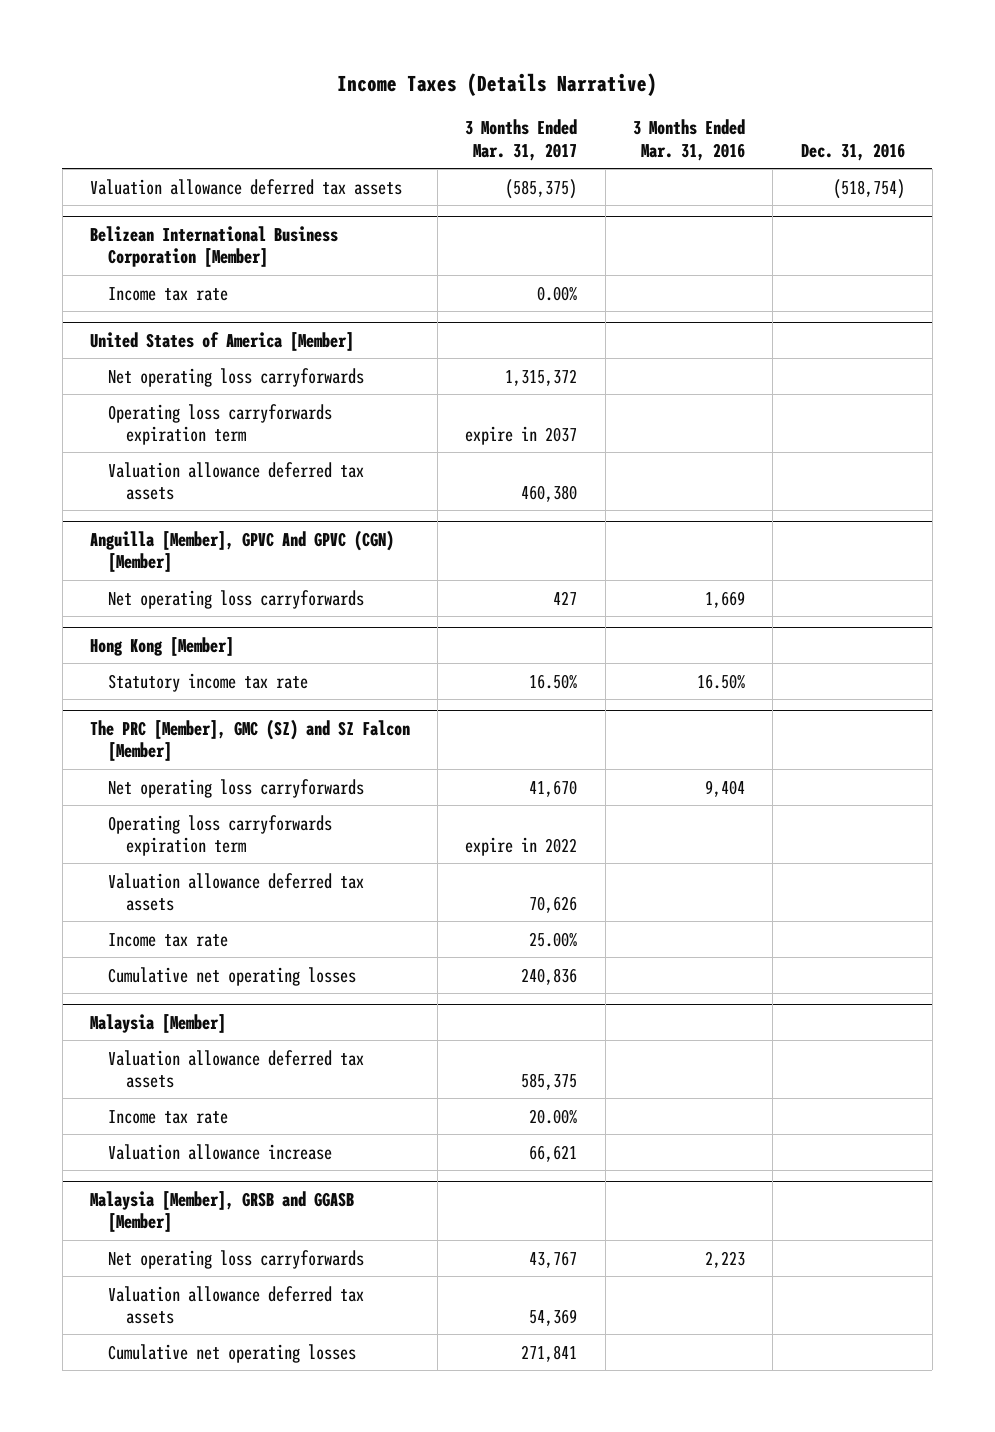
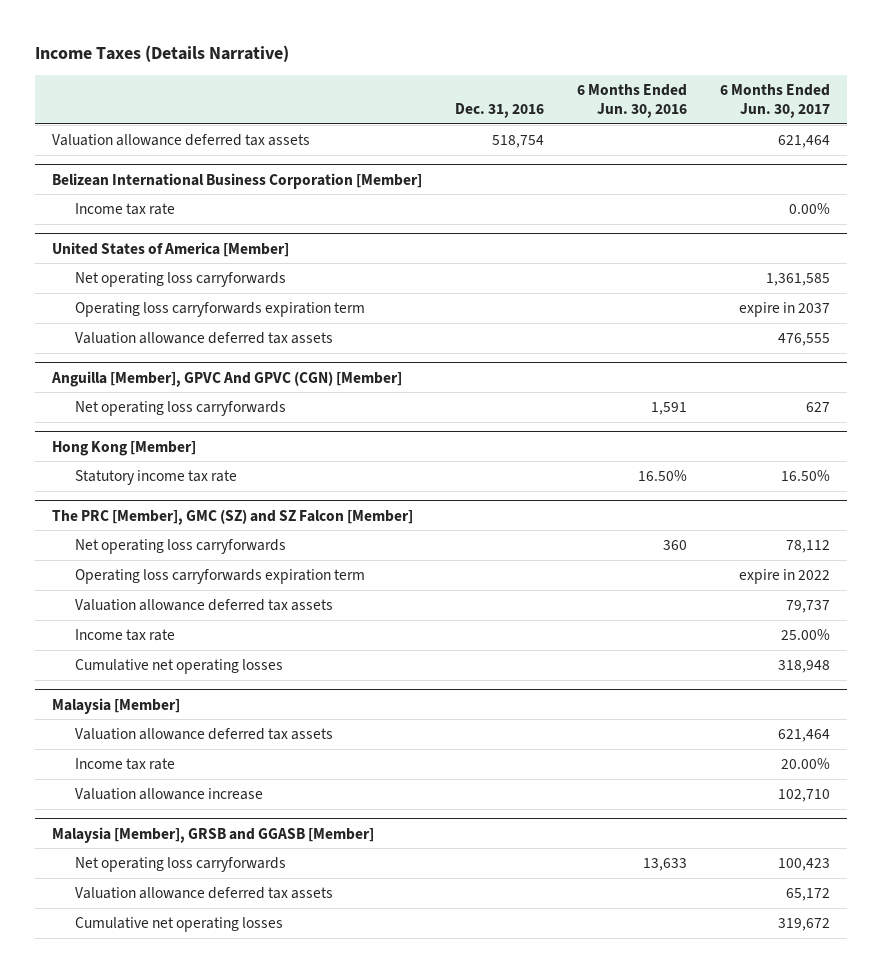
- | 3 Months Ended Mar. 31, 2017 | 3 Months Ended Mar. 31, 2016 | Dec. 31, 2016
+ | Dec. 31, 2016 | 6 Months Ended Jun. 30, 2016 | 6 Months Ended Jun. 30, 2017
- Valuation allowance deferred tax assets | (585,375) | | (518,754)
+ Valuation allowance deferred tax assets | 518,754 | | 621,464

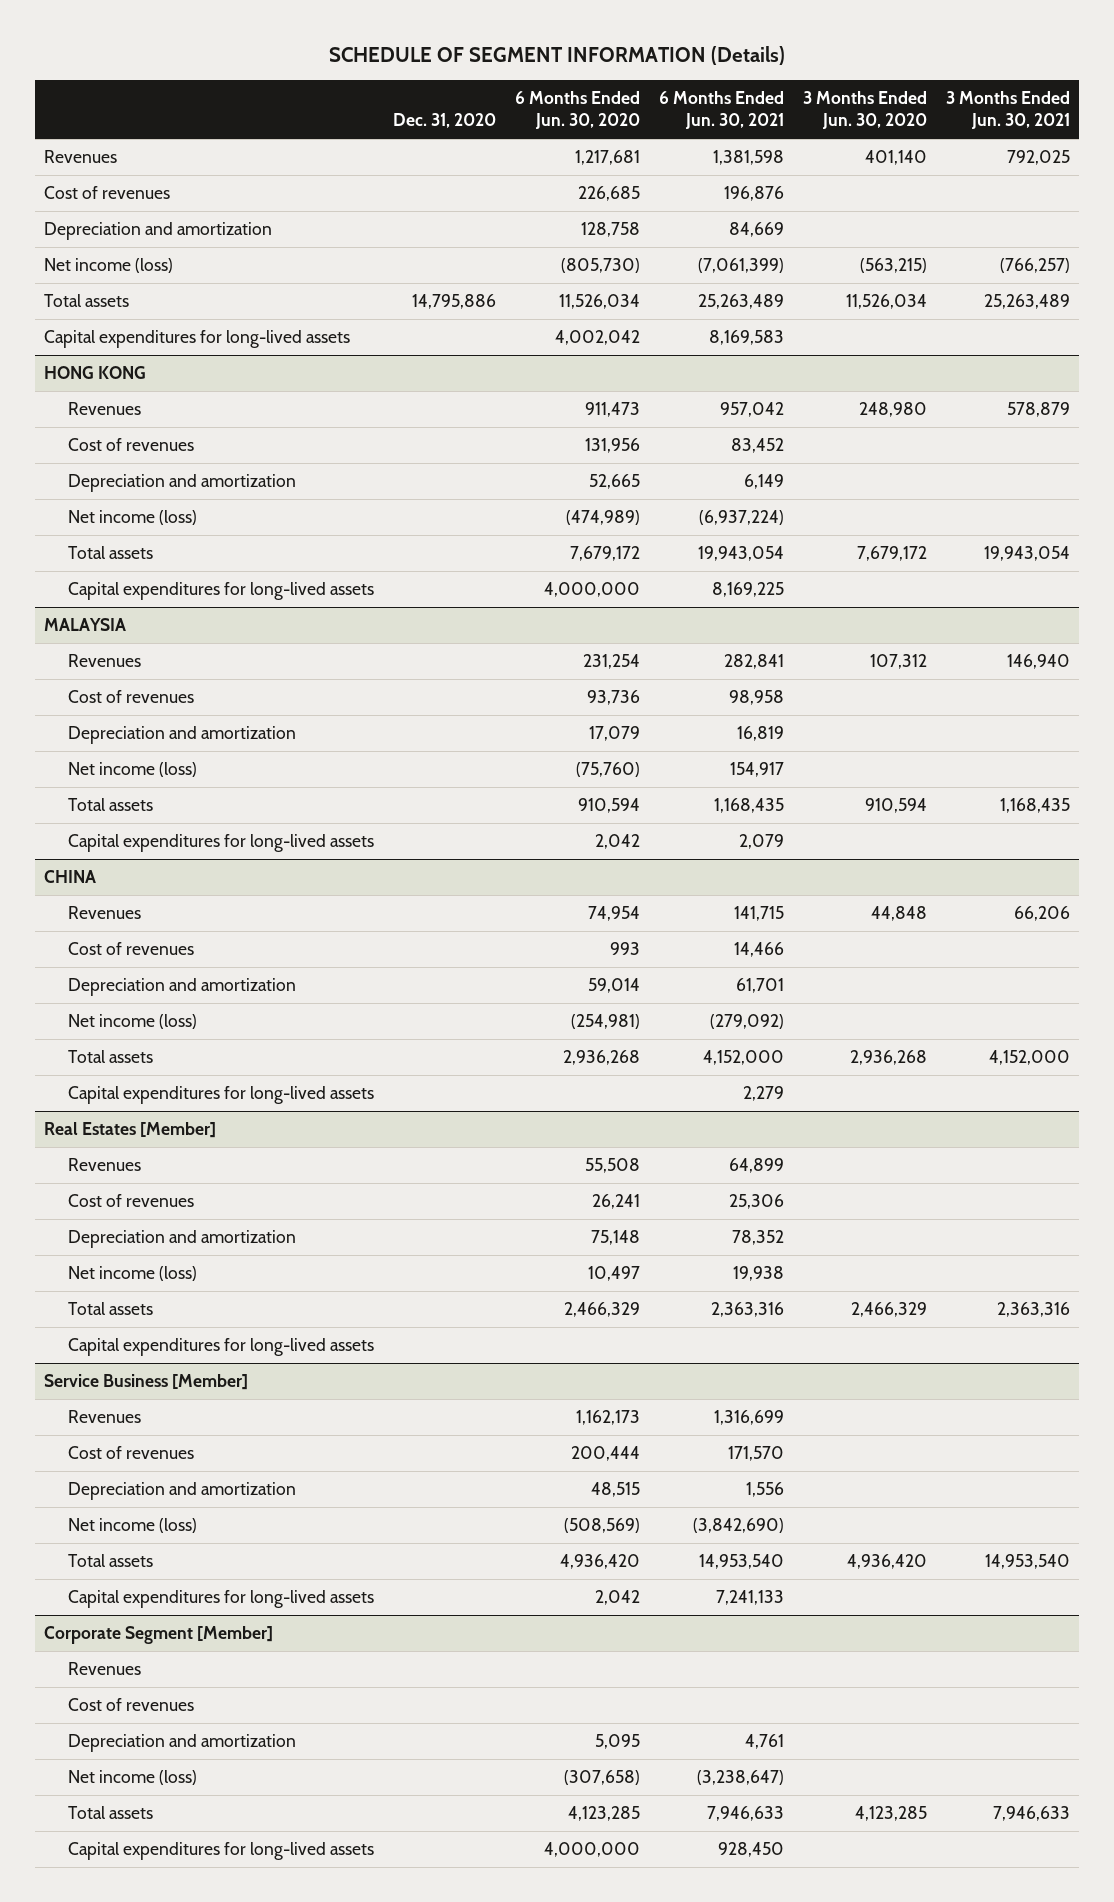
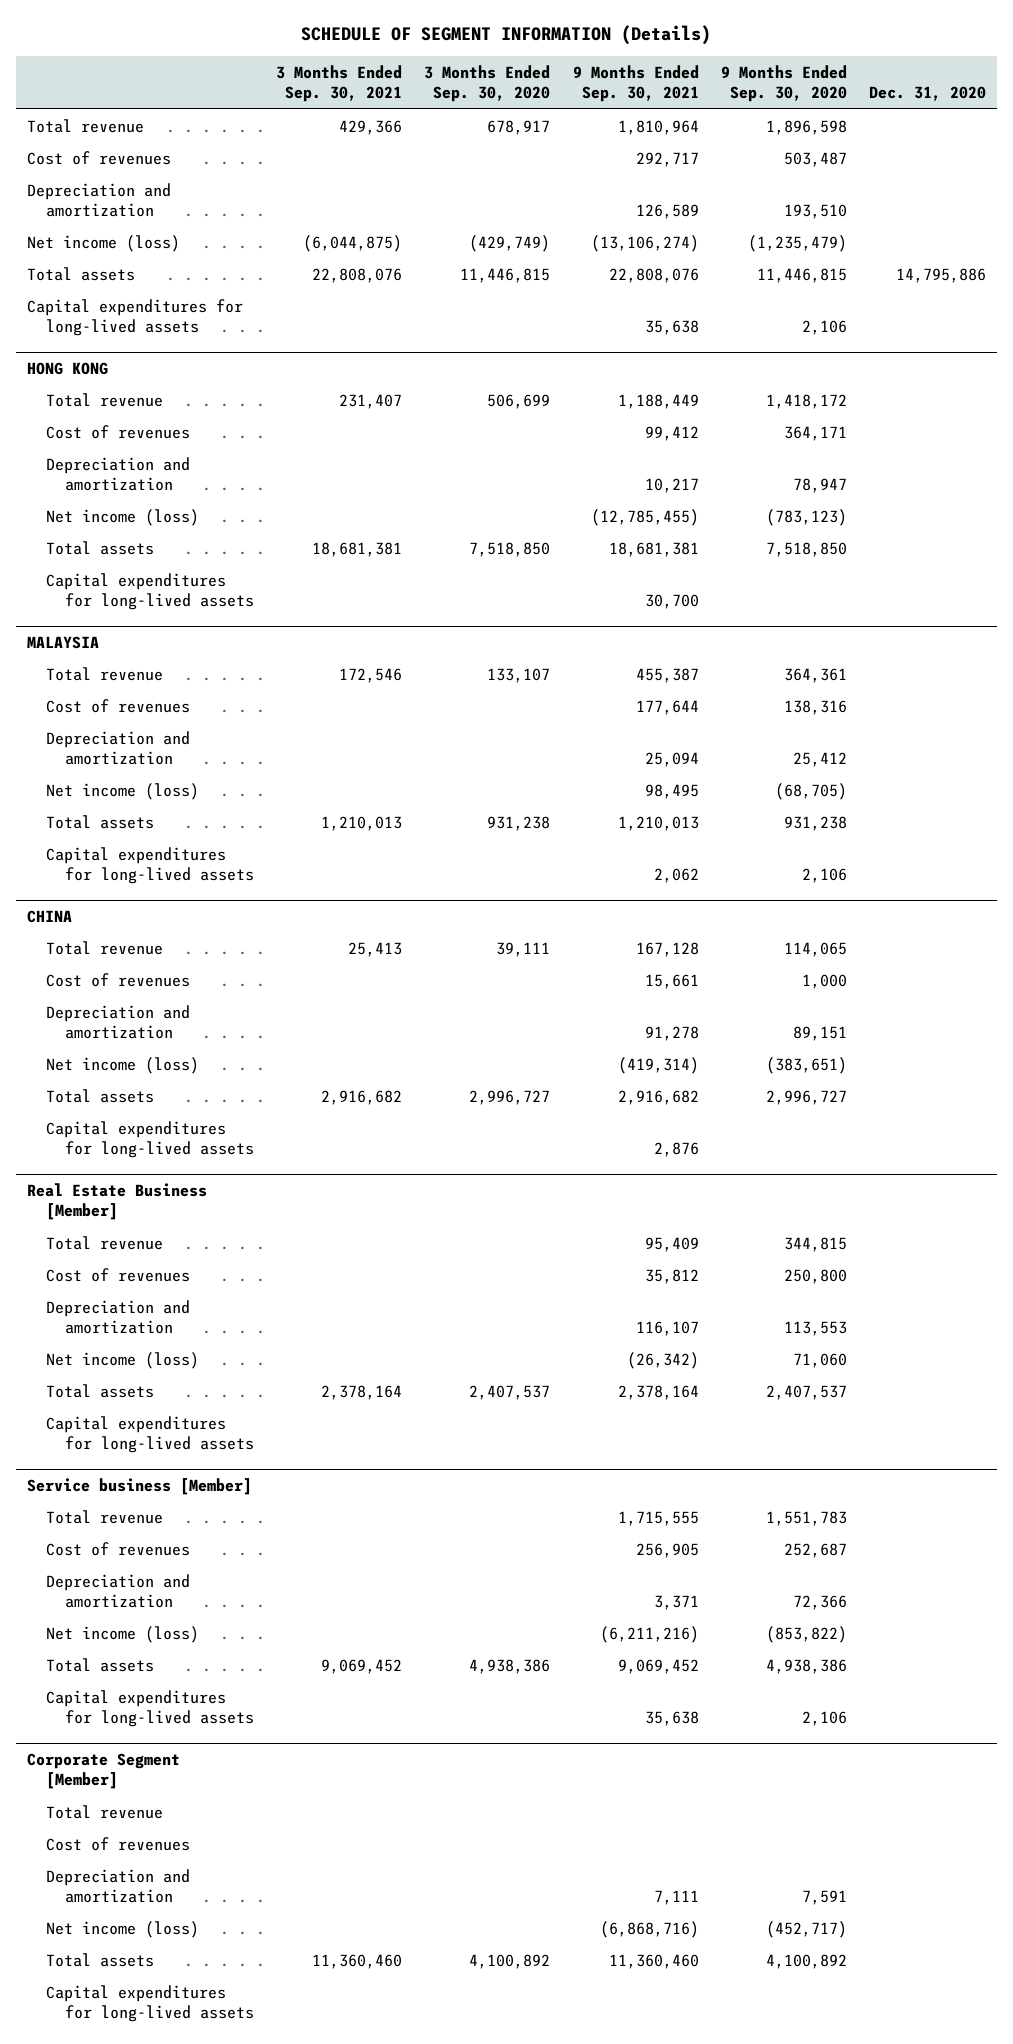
- | Dec. 31, 2020 | 6 Months Ended Jun. 30, 2020 | 6 Months Ended Jun. 30, 2021 | 3 Months Ended Jun. 30, 2020 | 3 Months Ended Jun. 30, 2021
+ | 3 Months Ended Sep. 30, 2021 | 3 Months Ended Sep. 30, 2020 | 9 Months Ended Sep. 30, 2021 | 9 Months Ended Sep. 30, 2020 | Dec. 31, 2020
- Revenues | | 1,217,681 | 1,381,598 | 401,140 | 792,025
+ Total revenue | 429,366 | 678,917 | 1,810,964 | 1,896,598 |
@ HONG KONG
- Revenues | | 911,473 | 957,042 | 248,980 | 578,879
+ Total revenue | 231,407 | 506,699 | 1,188,449 | 1,418,172 |
@ MALAYSIA
- Revenues | | 231,254 | 282,841 | 107,312 | 146,940
+ Total revenue | 172,546 | 133,107 | 455,387 | 364,361 |
@ CHINA
- Revenues | | 74,954 | 141,715 | 44,848 | 66,206
+ Total revenue | 25,413 | 39,111 | 167,128 | 114,065 |
- Real Estates [Member]
- Revenues | | 55,508 | 64,899 | |
+ Real Estate Business [Member]
+ Total revenue | | | 95,409 | 344,815 |
- Service Business [Member]
- Revenues | | 1,162,173 | 1,316,699 | |
+ Service business [Member]
+ Total revenue | | | 1,715,555 | 1,551,783 |
@ Corporate Segment [Member]
- Revenues
+ Total revenue

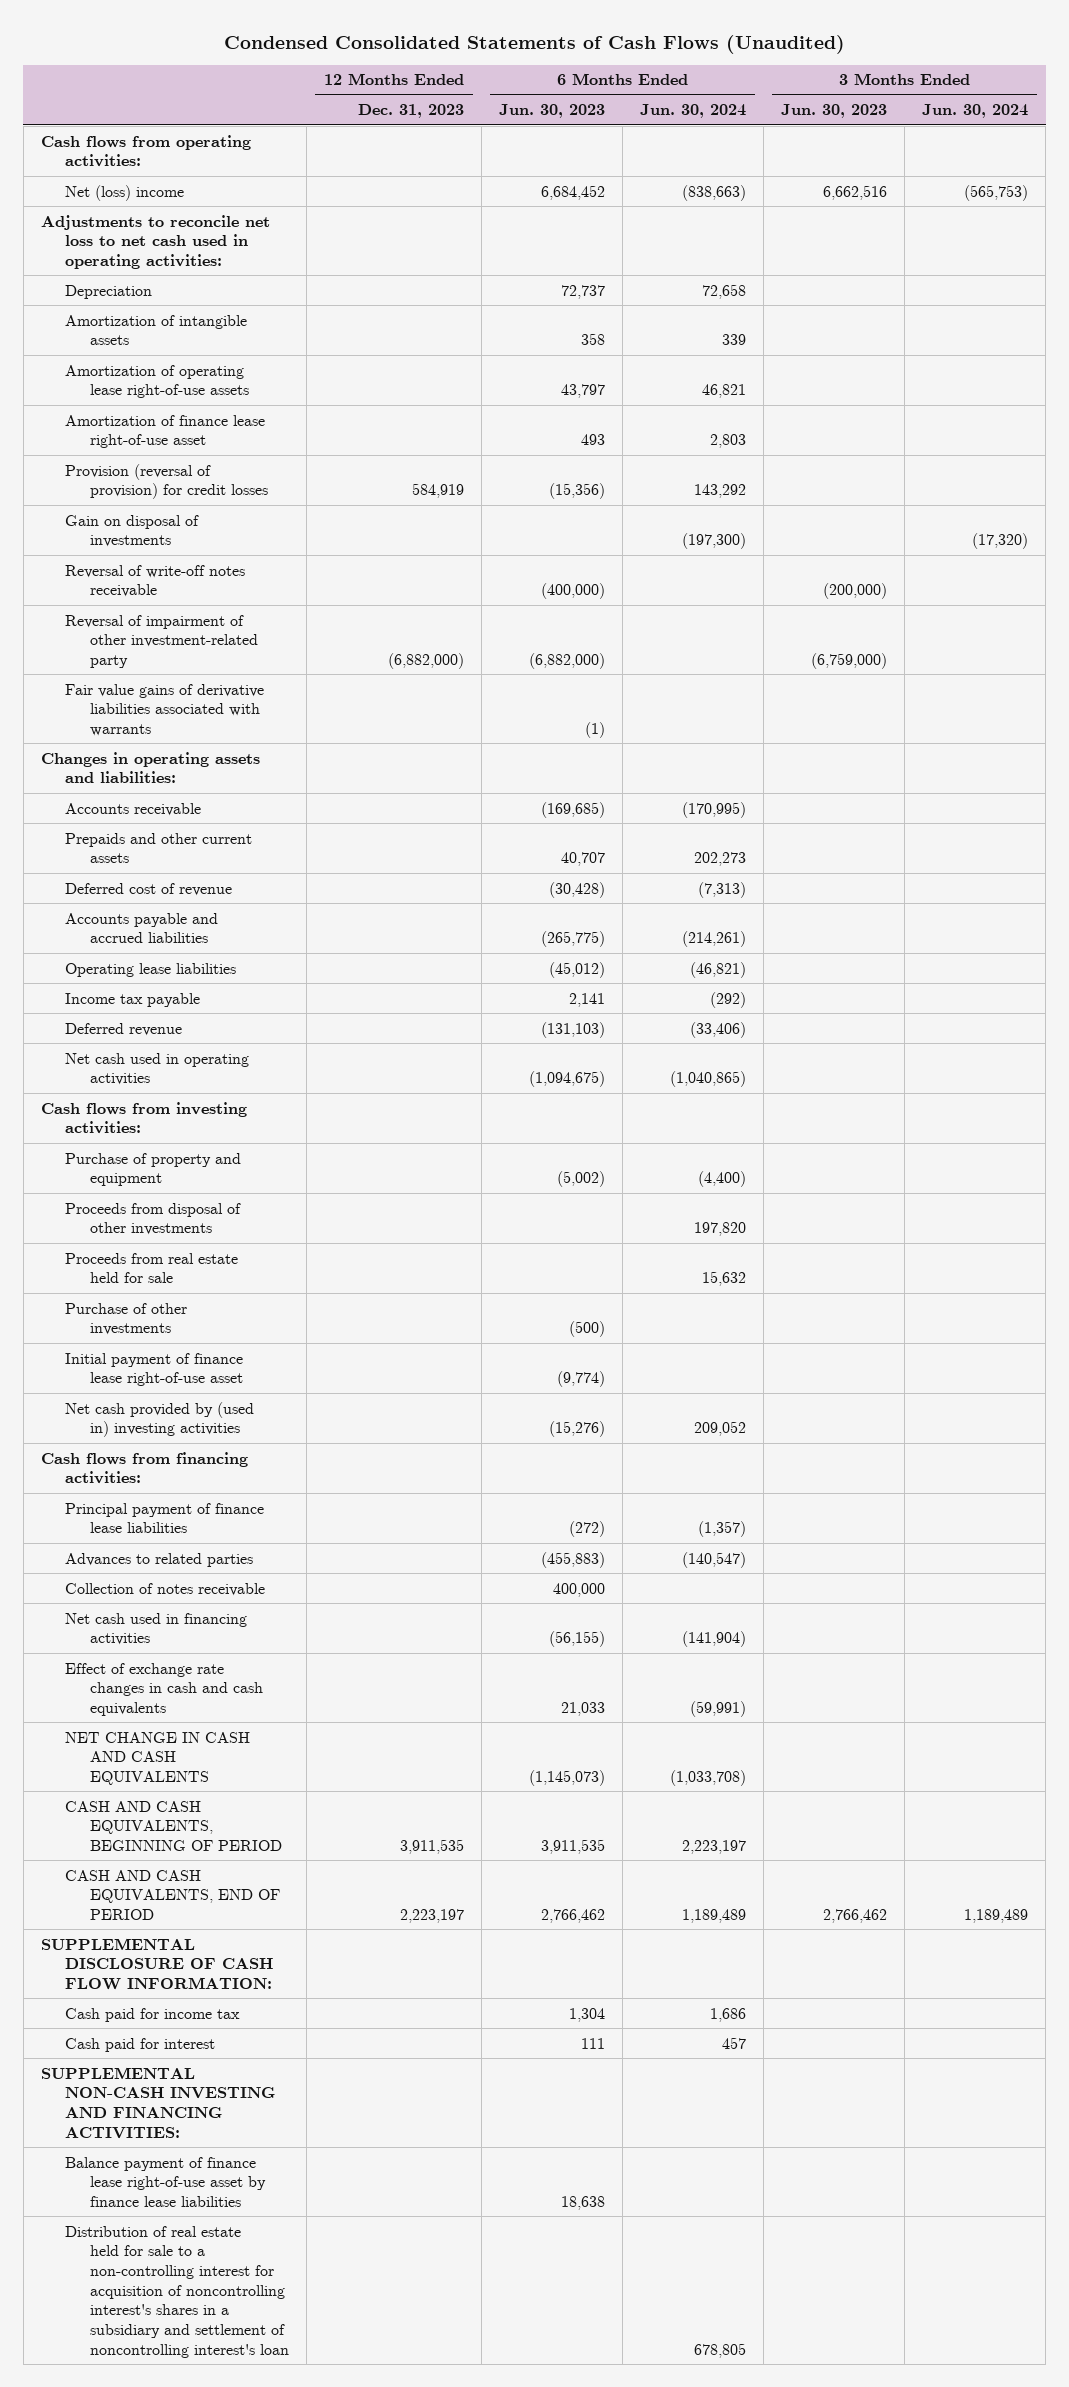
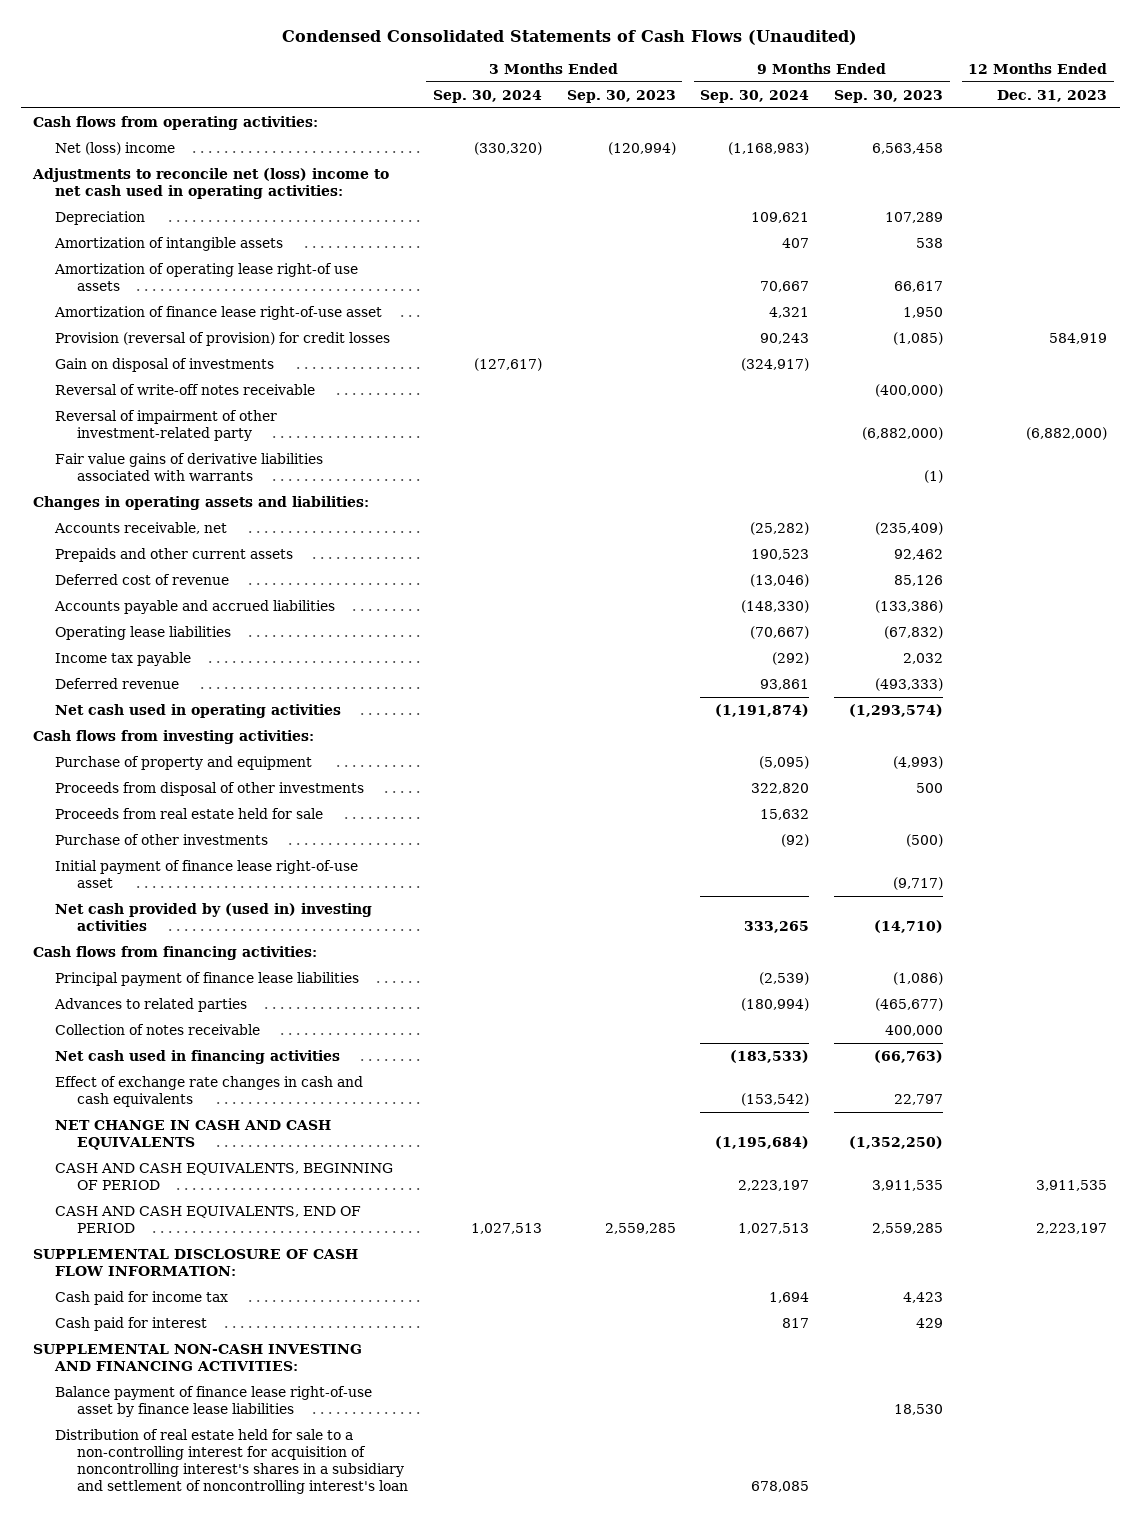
- | 12 Months Ended Dec. 31, 2023 | 6 Months Ended Jun. 30, 2023 | 6 Months Ended Jun. 30, 2024 | 3 Months Ended Jun. 30, 2023 | 3 Months Ended Jun. 30, 2024
+ | 3 Months Ended Sep. 30, 2024 | 3 Months Ended Sep. 30, 2023 | 9 Months Ended Sep. 30, 2024 | 9 Months Ended Sep. 30, 2023 | 12 Months Ended Dec. 31, 2023
- Adjustments to reconcile net loss to net cash used in operating activities:
+ Adjustments to reconcile net (loss) income to net cash used in operating activities:
- Amortization of operating lease right-of-use assets | | 43,797 | 46,821 | |
+ Amortization of operating lease right-of use assets | | | 70,667 | 66,617 |
- Accounts receivable | | (169,685) | (170,995) | |
+ Accounts receivable, net | | | (25,282) | (235,409) |

